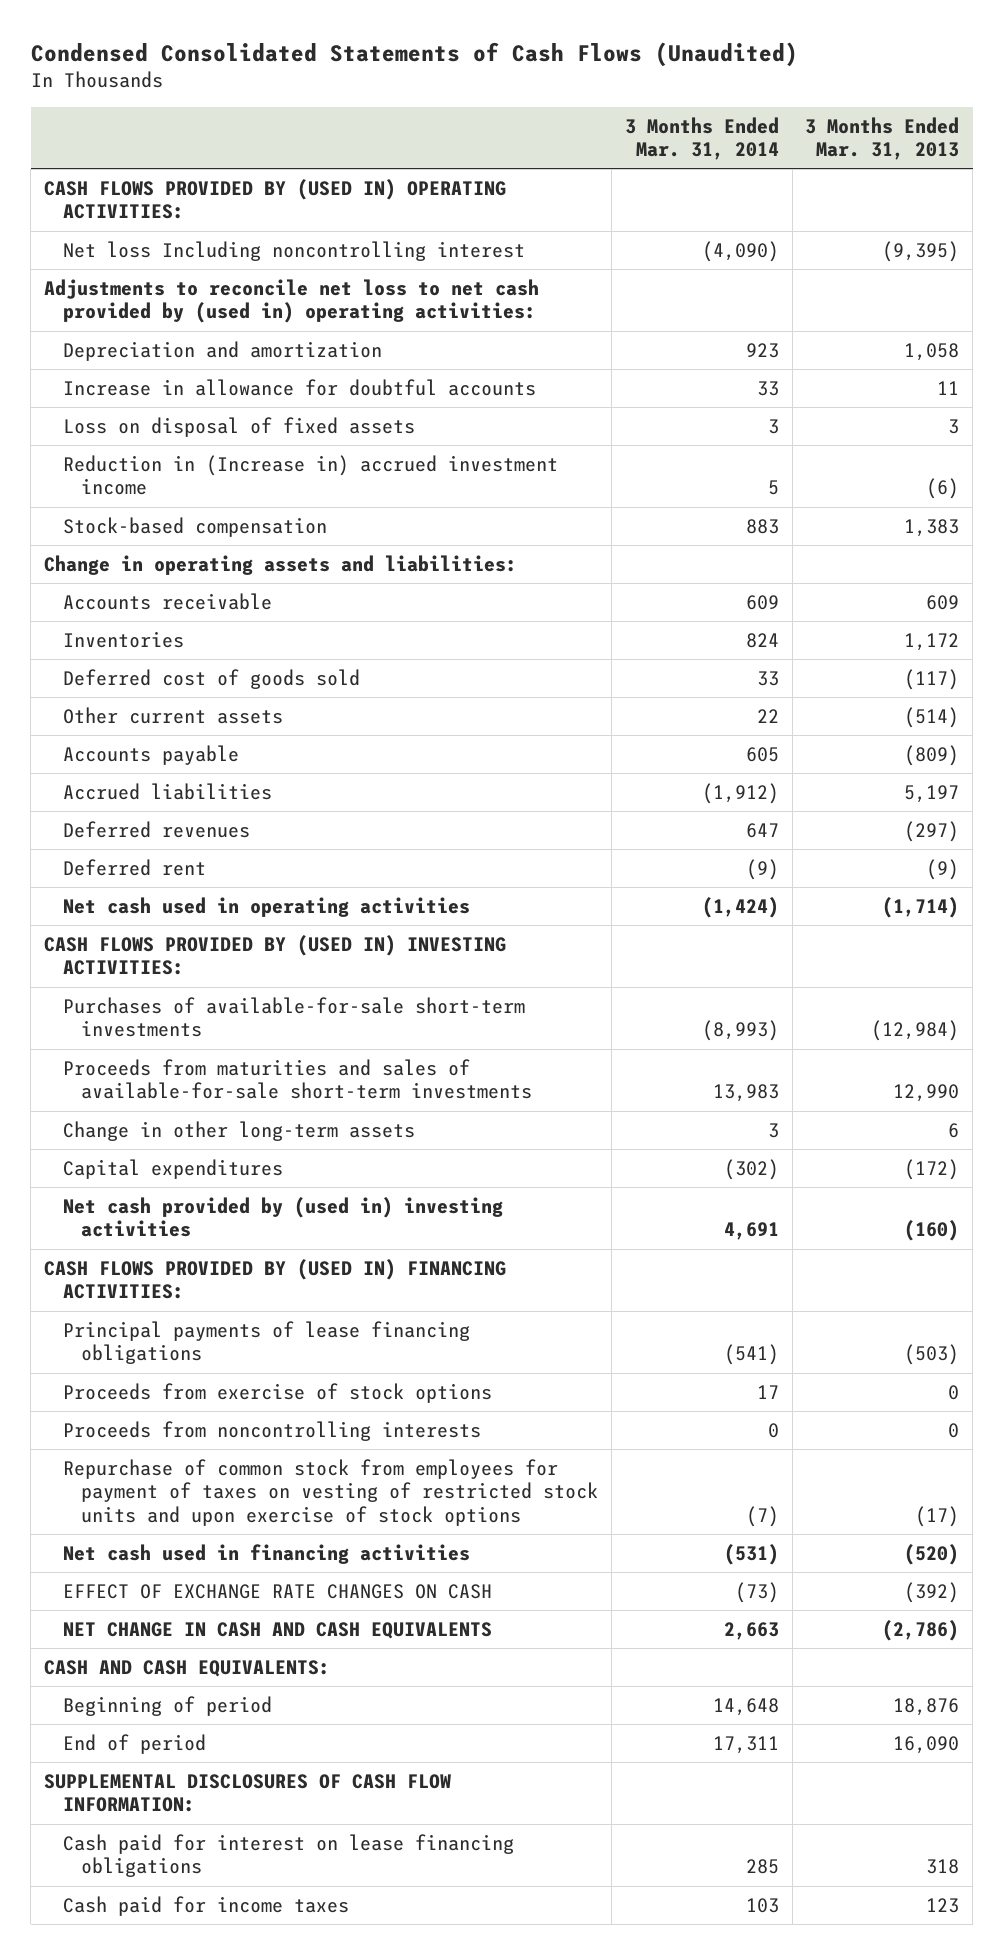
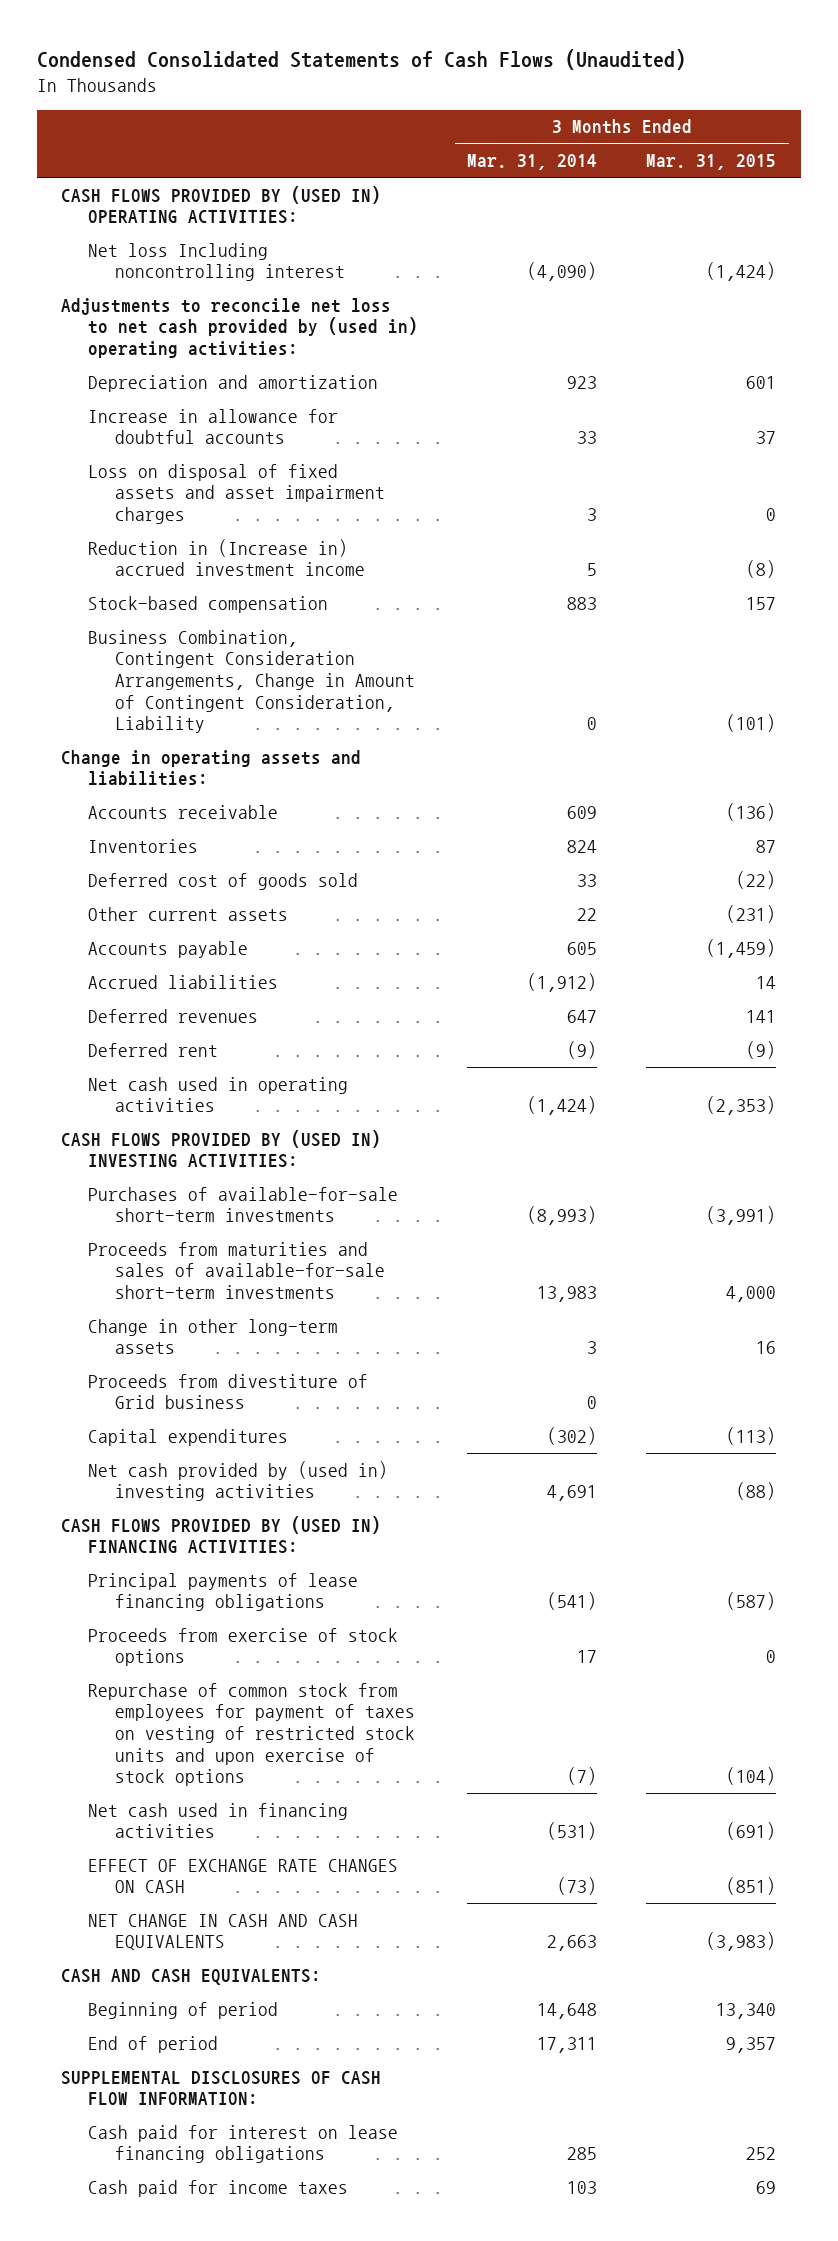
- | 3 Months Ended Mar. 31, 2014 | 3 Months Ended Mar. 31, 2013
+ | 3 Months Ended Mar. 31, 2014 | 3 Months Ended Mar. 31, 2015
- Loss on disposal of fixed assets | 3 | 3
+ Loss on disposal of fixed assets and asset impairment charges | 3 | 0
+ Business Combination, Contingent Consideration Arrangements, Change in Amount of Contingent Consideration, Liability | 0 | (101)
+ Proceeds from divestiture of Grid business | 0 |
- Proceeds from noncontrolling interests | 0 | 0

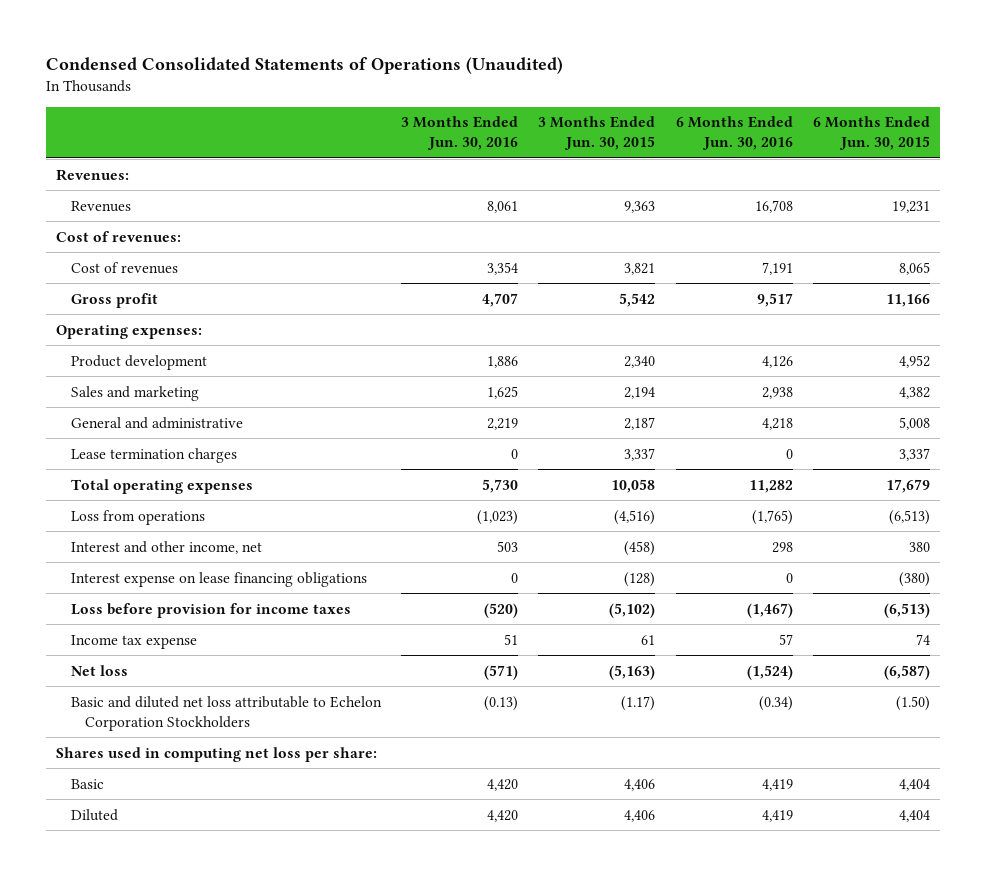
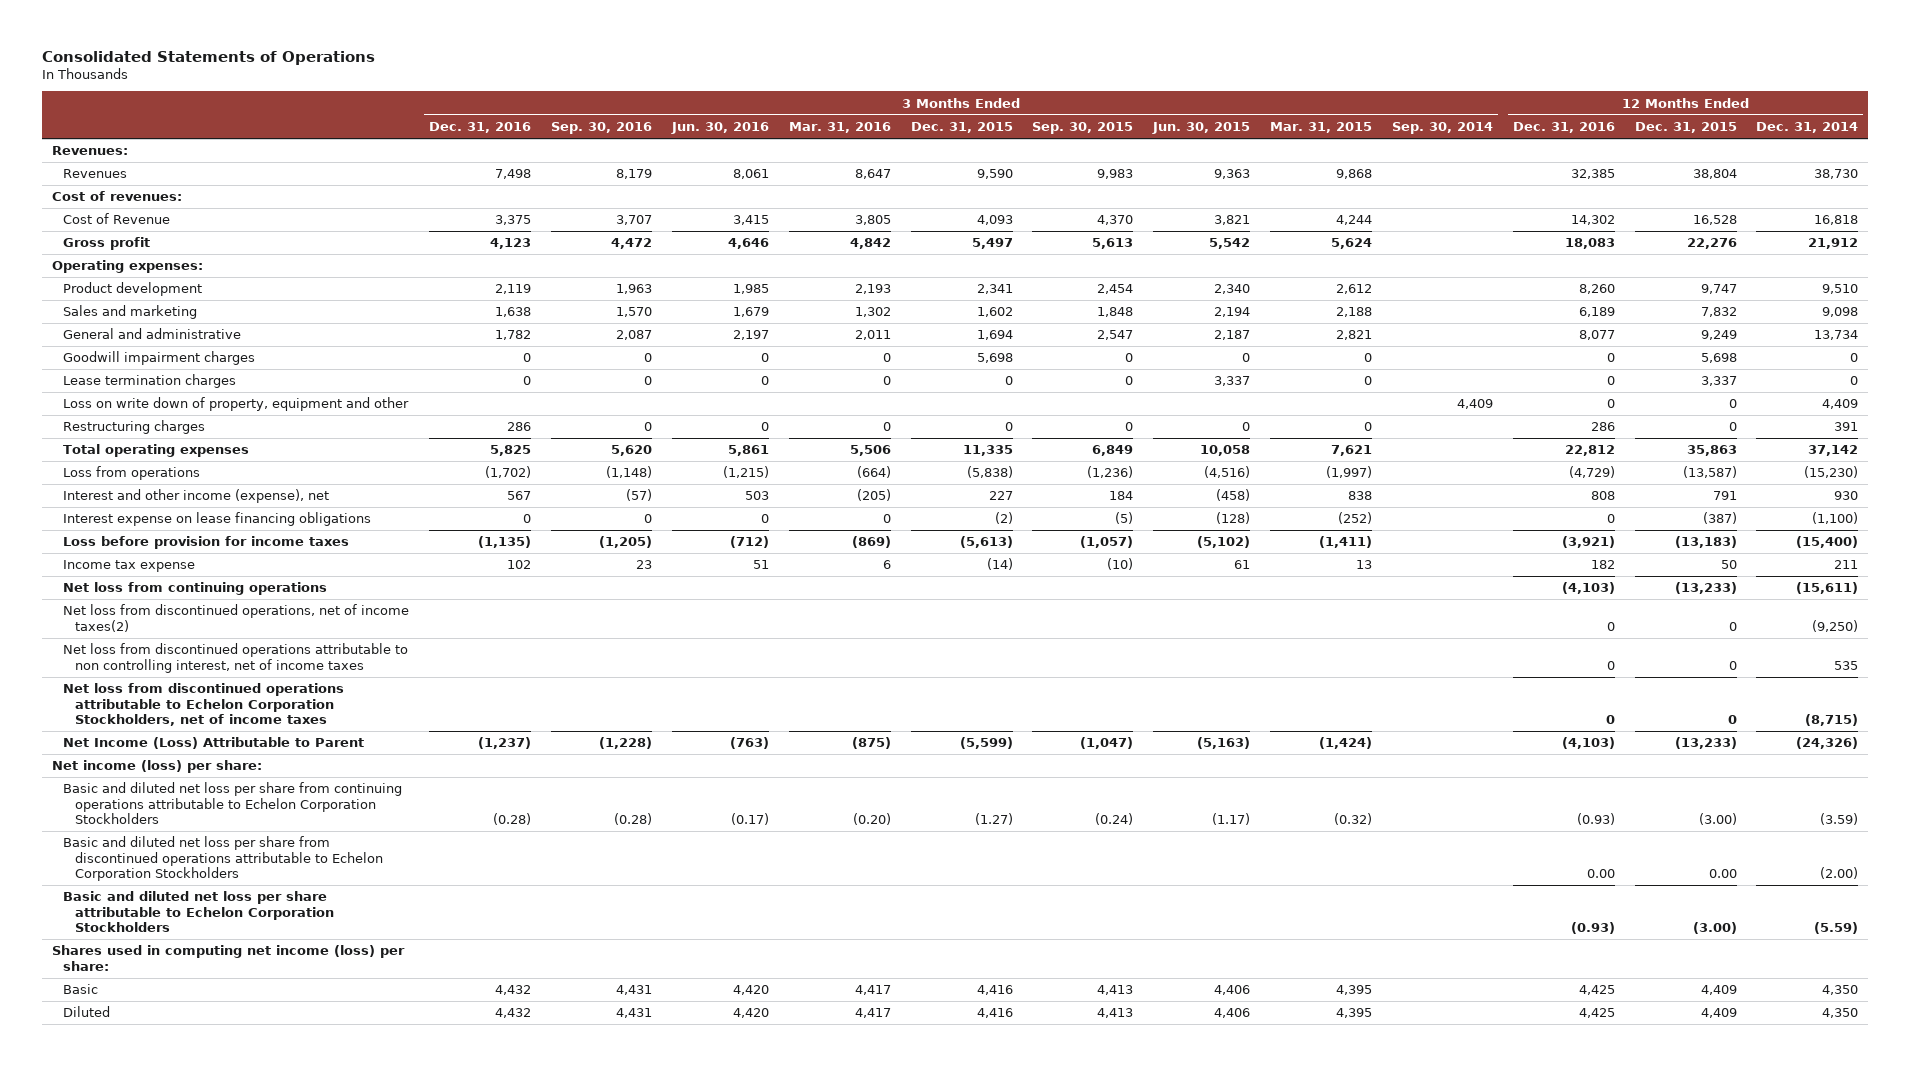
- Condensed Consolidated Statements of Operations (Unaudited)
+ Consolidated Statements of Operations
- | 3 Months Ended Jun. 30, 2016 | 3 Months Ended Jun. 30, 2015 | 6 Months Ended Jun. 30, 2016 | 6 Months Ended Jun. 30, 2015
+ | 3 Months Ended Dec. 31, 2016 | 3 Months Ended Sep. 30, 2016 | 3 Months Ended Jun. 30, 2016 | 3 Months Ended Mar. 31, 2016 | 3 Months Ended Dec. 31, 2015 | 3 Months Ended Sep. 30, 2015 | 3 Months Ended Jun. 30, 2015 | 3 Months Ended Mar. 31, 2015 | 3 Months Ended Sep. 30, 2014 | 12 Months Ended Dec. 31, 2016 | 12 Months Ended Dec. 31, 2015 | 12 Months Ended Dec. 31, 2014
- Cost of revenues | 3,354 | 3,821 | 7,191 | 8,065
- Gross profit | 4,707 | 5,542 | 9,517 | 11,166
+ Cost of Revenue | 3,375 | 3,707 | 3,415 | 3,805 | 4,093 | 4,370 | 3,821 | 4,244 | | 14,302 | 16,528 | 16,818
+ Gross profit | 4,123 | 4,472 | 4,646 | 4,842 | 5,497 | 5,613 | 5,542 | 5,624 | | 18,083 | 22,276 | 21,912
- Product development | 1,886 | 2,340 | 4,126 | 4,952
- Sales and marketing | 1,625 | 2,194 | 2,938 | 4,382
- General and administrative | 2,219 | 2,187 | 4,218 | 5,008
+ Product development | 2,119 | 1,963 | 1,985 | 2,193 | 2,341 | 2,454 | 2,340 | 2,612 | | 8,260 | 9,747 | 9,510
+ Sales and marketing | 1,638 | 1,570 | 1,679 | 1,302 | 1,602 | 1,848 | 2,194 | 2,188 | | 6,189 | 7,832 | 9,098
+ General and administrative | 1,782 | 2,087 | 2,197 | 2,011 | 1,694 | 2,547 | 2,187 | 2,821 | | 8,077 | 9,249 | 13,734
+ Goodwill impairment charges | 0 | 0 | 0 | 0 | 5,698 | 0 | 0 | 0 | | 0 | 5,698 | 0
- Total operating expenses | 5,730 | 10,058 | 11,282 | 17,679
- Loss from operations | (1,023) | (4,516) | (1,765) | (6,513)
- Interest and other income, net | 503 | (458) | 298 | 380
+ Loss on write down of property, equipment and other | | | | | | | | | 4,409 | 0 | 0 | 4,409
+ Restructuring charges | 286 | 0 | 0 | 0 | 0 | 0 | 0 | 0 | | 286 | 0 | 391
+ Total operating expenses | 5,825 | 5,620 | 5,861 | 5,506 | 11,335 | 6,849 | 10,058 | 7,621 | | 22,812 | 35,863 | 37,142
+ Loss from operations | (1,702) | (1,148) | (1,215) | (664) | (5,838) | (1,236) | (4,516) | (1,997) | | (4,729) | (13,587) | (15,230)
+ Interest and other income (expense), net | 567 | (57) | 503 | (205) | 227 | 184 | (458) | 838 | | 808 | 791 | 930
- Loss before provision for income taxes | (520) | (5,102) | (1,467) | (6,513)
+ Loss before provision for income taxes | (1,135) | (1,205) | (712) | (869) | (5,613) | (1,057) | (5,102) | (1,411) | | (3,921) | (13,183) | (15,400)
- Net loss | (571) | (5,163) | (1,524) | (6,587)
- Basic and diluted net loss attributable to Echelon Corporation Stockholders | (0.13) | (1.17) | (0.34) | (1.50)
- Shares used in computing net loss per share:
+ Net loss from continuing operations | | | | | | | | | | (4,103) | (13,233) | (15,611)
+ Net loss from discontinued operations, net of income taxes(2) | | | | | | | | | | 0 | 0 | (9,250)
+ Net loss from discontinued operations attributable to non controlling interest, net of income taxes | | | | | | | | | | 0 | 0 | 535
+ Net loss from discontinued operations attributable to Echelon Corporation Stockholders, net of income taxes | | | | | | | | | | 0 | 0 | (8,715)
+ Net Income (Loss) Attributable to Parent | (1,237) | (1,228) | (763) | (875) | (5,599) | (1,047) | (5,163) | (1,424) | | (4,103) | (13,233) | (24,326)
+ Net income (loss) per share:
+ Basic and diluted net loss per share from continuing operations attributable to Echelon Corporation Stockholders | (0.28) | (0.28) | (0.17) | (0.20) | (1.27) | (0.24) | (1.17) | (0.32) | | (0.93) | (3.00) | (3.59)
+ Basic and diluted net loss per share from discontinued operations attributable to Echelon Corporation Stockholders | | | | | | | | | | 0.00 | 0.00 | (2.00)
+ Basic and diluted net loss per share attributable to Echelon Corporation Stockholders | | | | | | | | | | (0.93) | (3.00) | (5.59)
+ Shares used in computing net income (loss) per share:

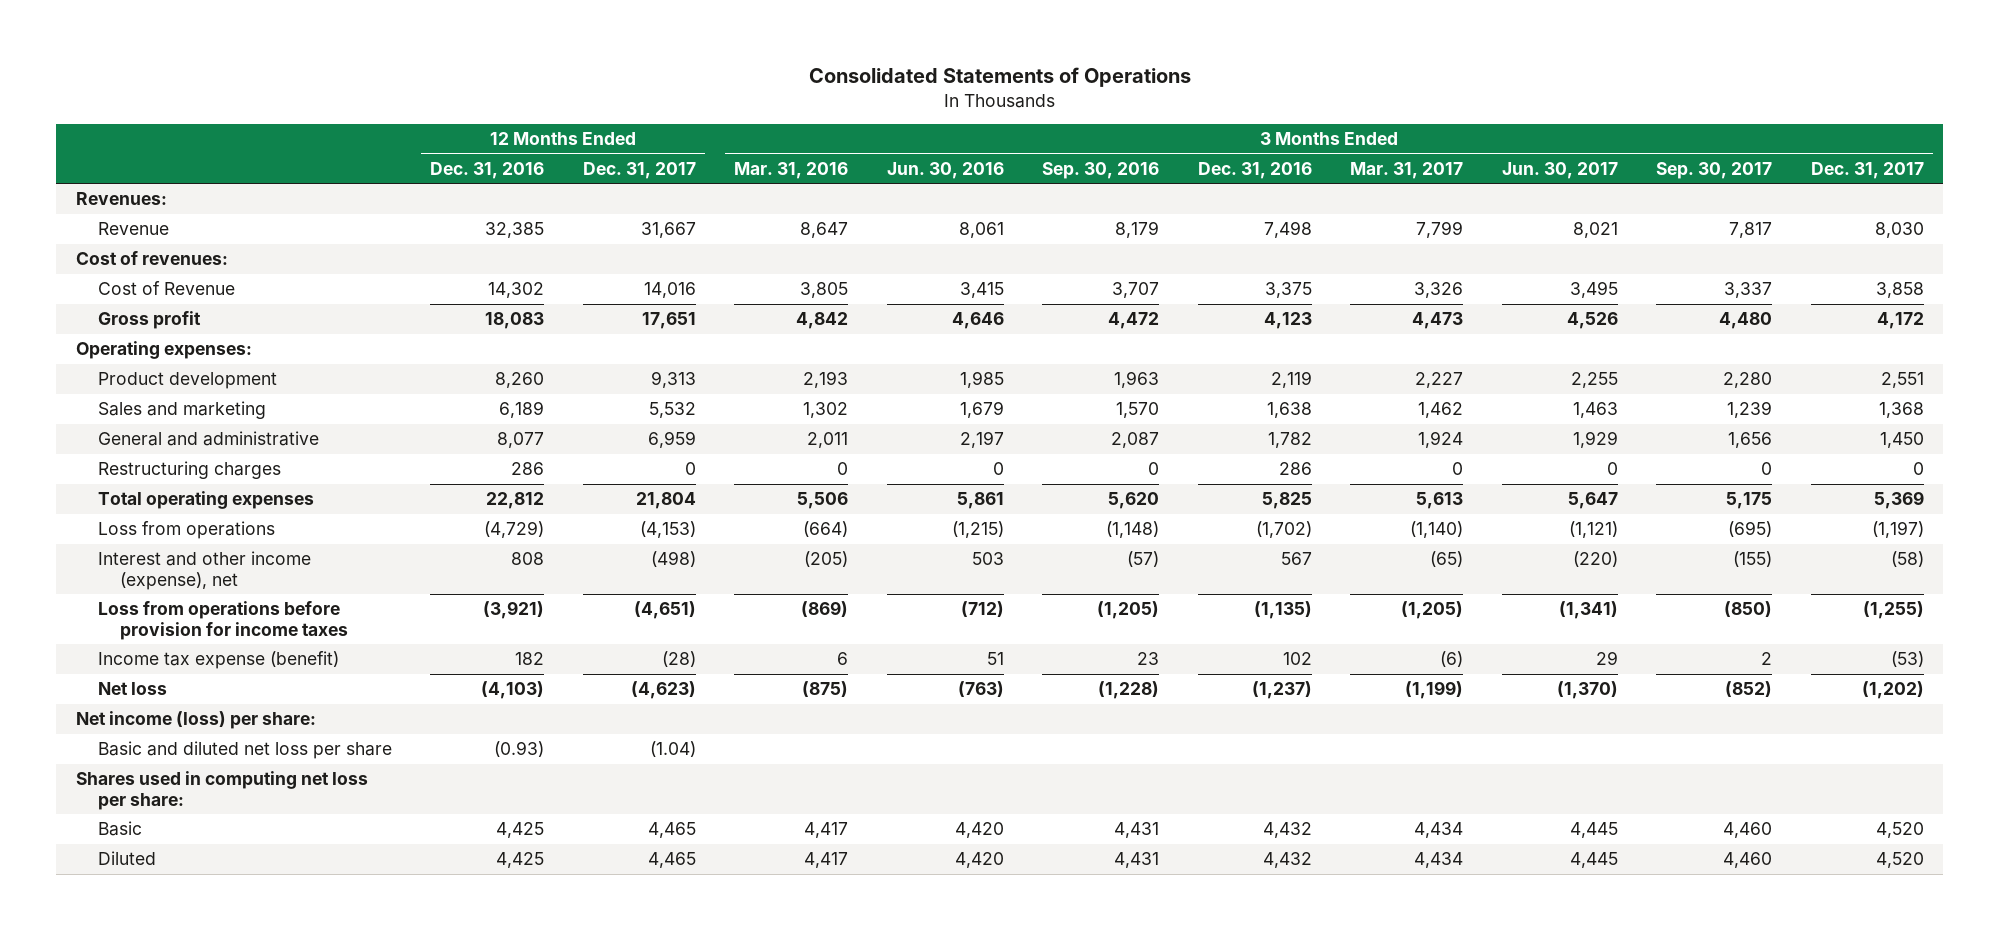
- | 3 Months Ended Dec. 31, 2016 | 3 Months Ended Sep. 30, 2016 | 3 Months Ended Jun. 30, 2016 | 3 Months Ended Mar. 31, 2016 | 3 Months Ended Dec. 31, 2015 | 3 Months Ended Sep. 30, 2015 | 3 Months Ended Jun. 30, 2015 | 3 Months Ended Mar. 31, 2015 | 3 Months Ended Sep. 30, 2014 | 12 Months Ended Dec. 31, 2016 | 12 Months Ended Dec. 31, 2015 | 12 Months Ended Dec. 31, 2014
+ | 12 Months Ended Dec. 31, 2016 | 12 Months Ended Dec. 31, 2017 | 3 Months Ended Mar. 31, 2016 | 3 Months Ended Jun. 30, 2016 | 3 Months Ended Sep. 30, 2016 | 3 Months Ended Dec. 31, 2016 | 3 Months Ended Mar. 31, 2017 | 3 Months Ended Jun. 30, 2017 | 3 Months Ended Sep. 30, 2017 | 3 Months Ended Dec. 31, 2017
- Revenues | 7,498 | 8,179 | 8,061 | 8,647 | 9,590 | 9,983 | 9,363 | 9,868 | | 32,385 | 38,804 | 38,730
+ Revenue | 32,385 | 31,667 | 8,647 | 8,061 | 8,179 | 7,498 | 7,799 | 8,021 | 7,817 | 8,030
- Goodwill impairment charges | 0 | 0 | 0 | 0 | 5,698 | 0 | 0 | 0 | | 0 | 5,698 | 0
- Lease termination charges | 0 | 0 | 0 | 0 | 0 | 0 | 3,337 | 0 | | 0 | 3,337 | 0
- Loss on write down of property, equipment and other | | | | | | | | | 4,409 | 0 | 0 | 4,409
- Interest expense on lease financing obligations | 0 | 0 | 0 | 0 | (2) | (5) | (128) | (252) | | 0 | (387) | (1,100)
- Loss before provision for income taxes | (1,135) | (1,205) | (712) | (869) | (5,613) | (1,057) | (5,102) | (1,411) | | (3,921) | (13,183) | (15,400)
- Income tax expense | 102 | 23 | 51 | 6 | (14) | (10) | 61 | 13 | | 182 | 50 | 211
- Net loss from continuing operations | | | | | | | | | | (4,103) | (13,233) | (15,611)
- Net loss from discontinued operations, net of income taxes(2) | | | | | | | | | | 0 | 0 | (9,250)
- Net loss from discontinued operations attributable to non controlling interest, net of income taxes | | | | | | | | | | 0 | 0 | 535
- Net loss from discontinued operations attributable to Echelon Corporation Stockholders, net of income taxes | | | | | | | | | | 0 | 0 | (8,715)
- Net Income (Loss) Attributable to Parent | (1,237) | (1,228) | (763) | (875) | (5,599) | (1,047) | (5,163) | (1,424) | | (4,103) | (13,233) | (24,326)
+ Loss from operations before provision for income taxes | (3,921) | (4,651) | (869) | (712) | (1,205) | (1,135) | (1,205) | (1,341) | (850) | (1,255)
+ Income tax expense (benefit) | 182 | (28) | 6 | 51 | 23 | 102 | (6) | 29 | 2 | (53)
+ Net loss | (4,103) | (4,623) | (875) | (763) | (1,228) | (1,237) | (1,199) | (1,370) | (852) | (1,202)
- Basic and diluted net loss per share from continuing operations attributable to Echelon Corporation Stockholders | (0.28) | (0.28) | (0.17) | (0.20) | (1.27) | (0.24) | (1.17) | (0.32) | | (0.93) | (3.00) | (3.59)
- Basic and diluted net loss per share from discontinued operations attributable to Echelon Corporation Stockholders | | | | | | | | | | 0.00 | 0.00 | (2.00)
- Basic and diluted net loss per share attributable to Echelon Corporation Stockholders | | | | | | | | | | (0.93) | (3.00) | (5.59)
- Shares used in computing net income (loss) per share:
+ Basic and diluted net loss per share | (0.93) | (1.04) | | | | | | | |
+ Shares used in computing net loss per share:

